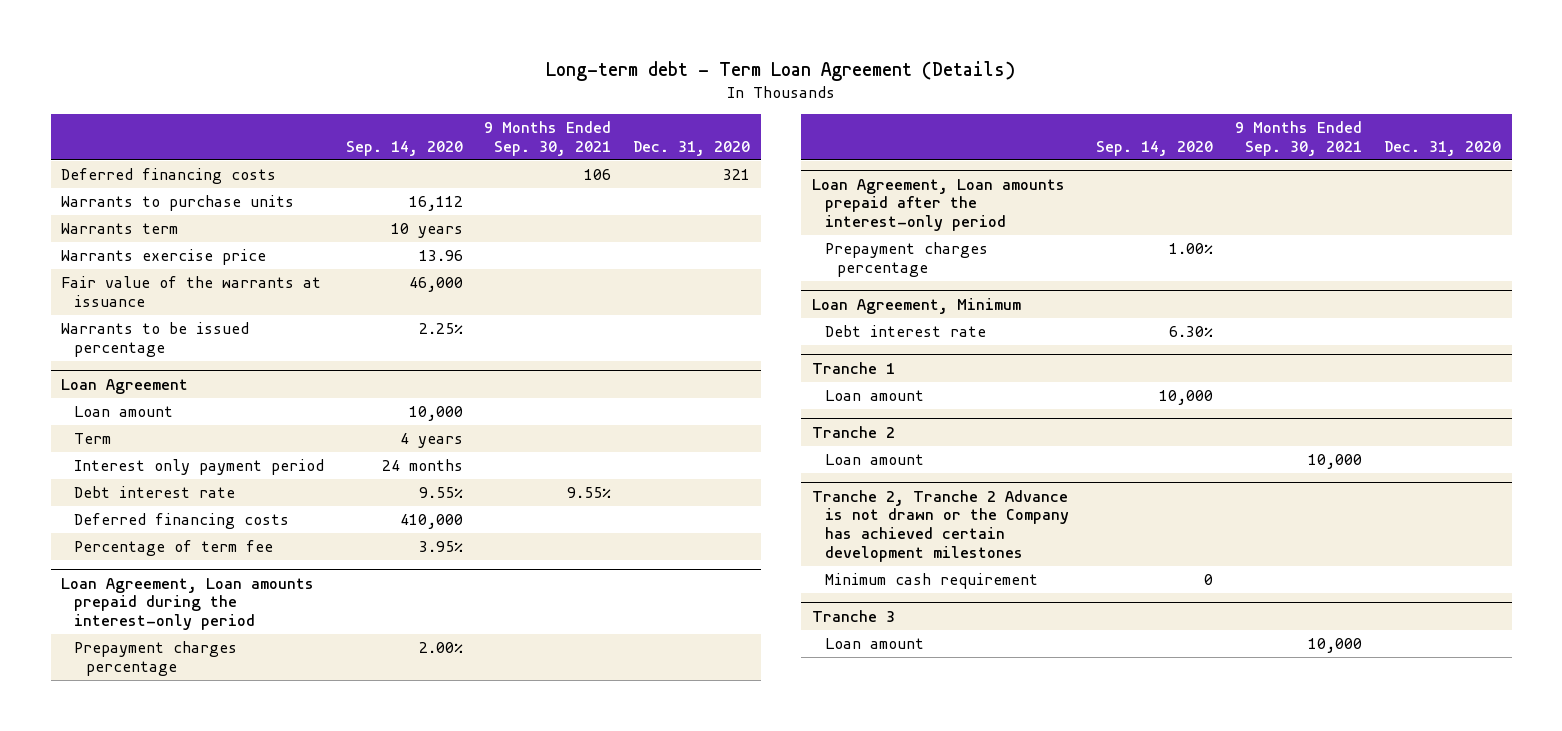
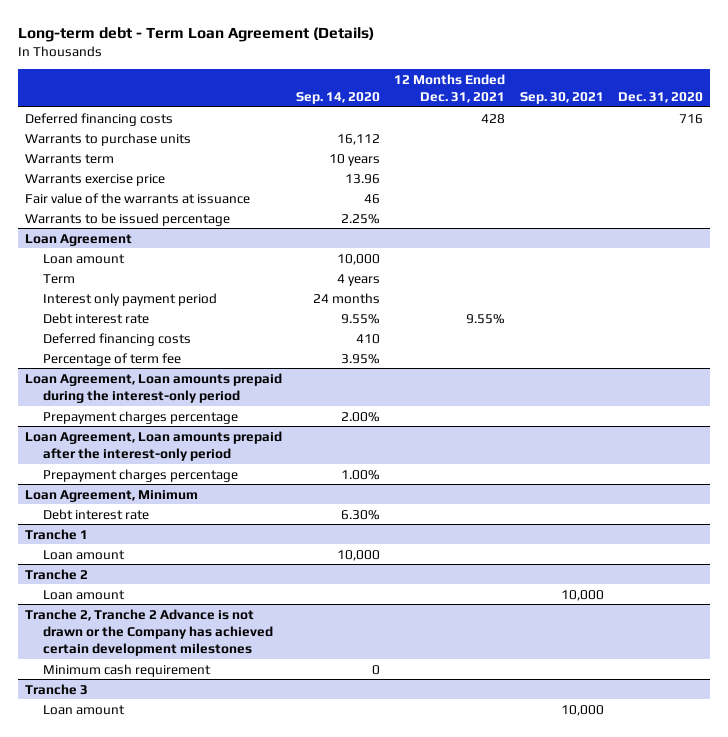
- | Sep. 14, 2020 | 9 Months Ended Sep. 30, 2021 | Dec. 31, 2020
+ | Sep. 14, 2020 | 12 Months Ended Dec. 31, 2021 | Sep. 30, 2021 | Dec. 31, 2020
- Deferred financing costs | | 106 | 321
+ Deferred financing costs | | 428 | | 716
- Fair value of the warrants at issuance | 46,000 | |
+ Fair value of the warrants at issuance | 46 | | |
@ Loan Agreement
- Deferred financing costs | 410,000 | |
+ Deferred financing costs | 410 | | |

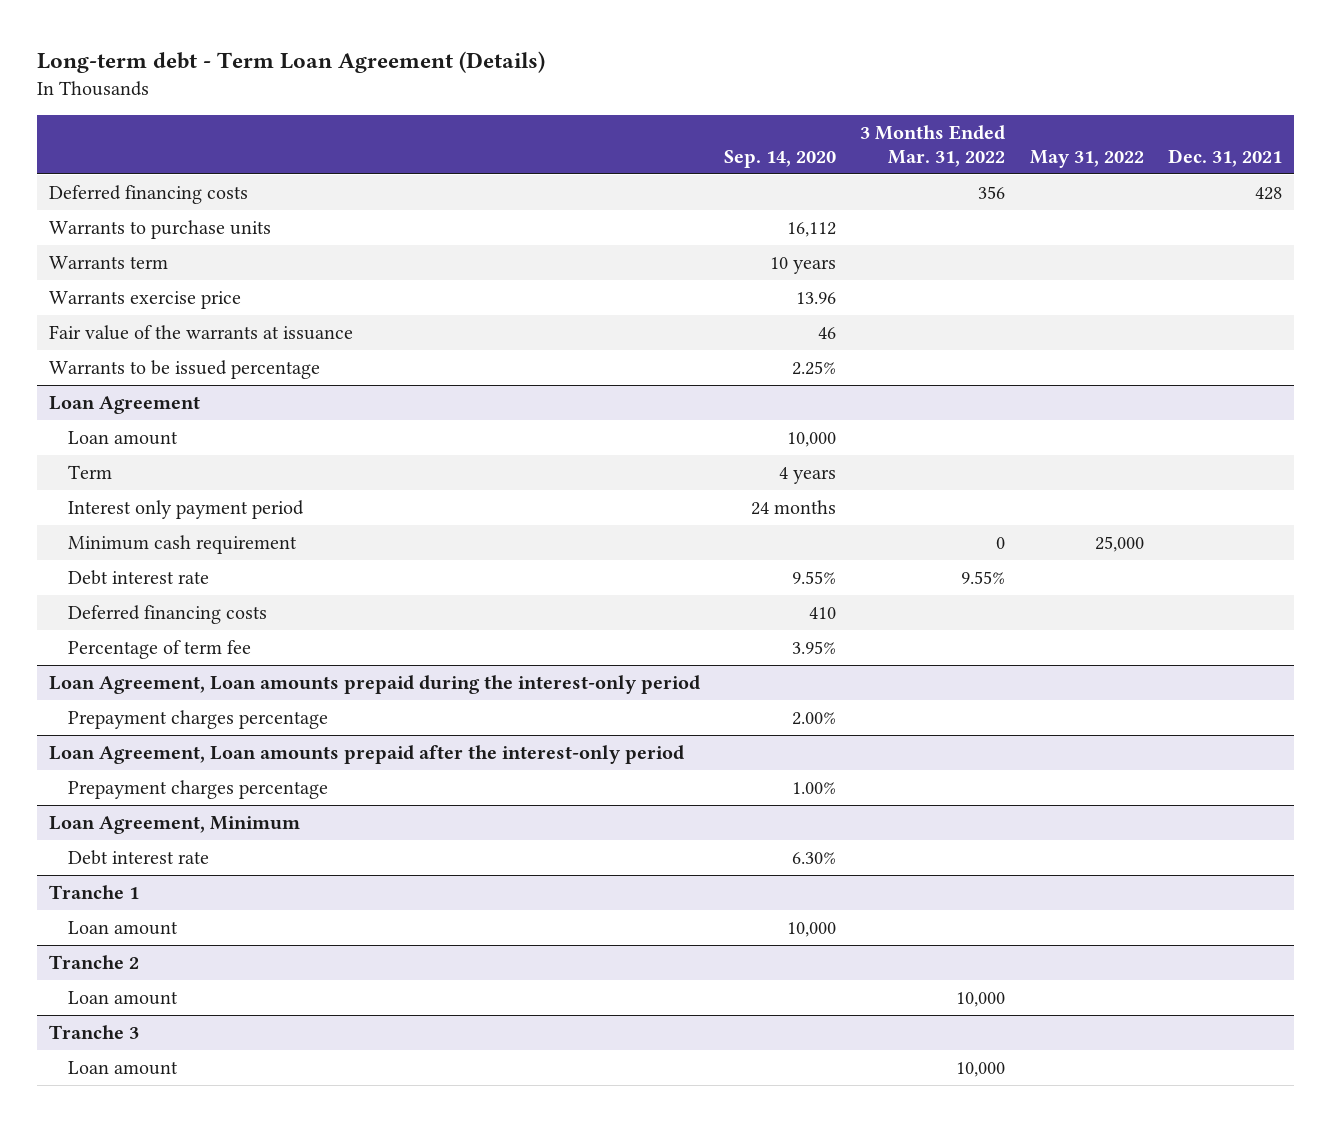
- | Sep. 14, 2020 | 12 Months Ended Dec. 31, 2021 | Sep. 30, 2021 | Dec. 31, 2020
+ | Sep. 14, 2020 | 3 Months Ended Mar. 31, 2022 | May 31, 2022 | Dec. 31, 2021
@ Loan Agreement
+ Minimum cash requirement | | 0 | 25,000 |
- Tranche 2, Tranche 2 Advance is not drawn or the Company has achieved certain development milestones
- Minimum cash requirement | 0 | | |

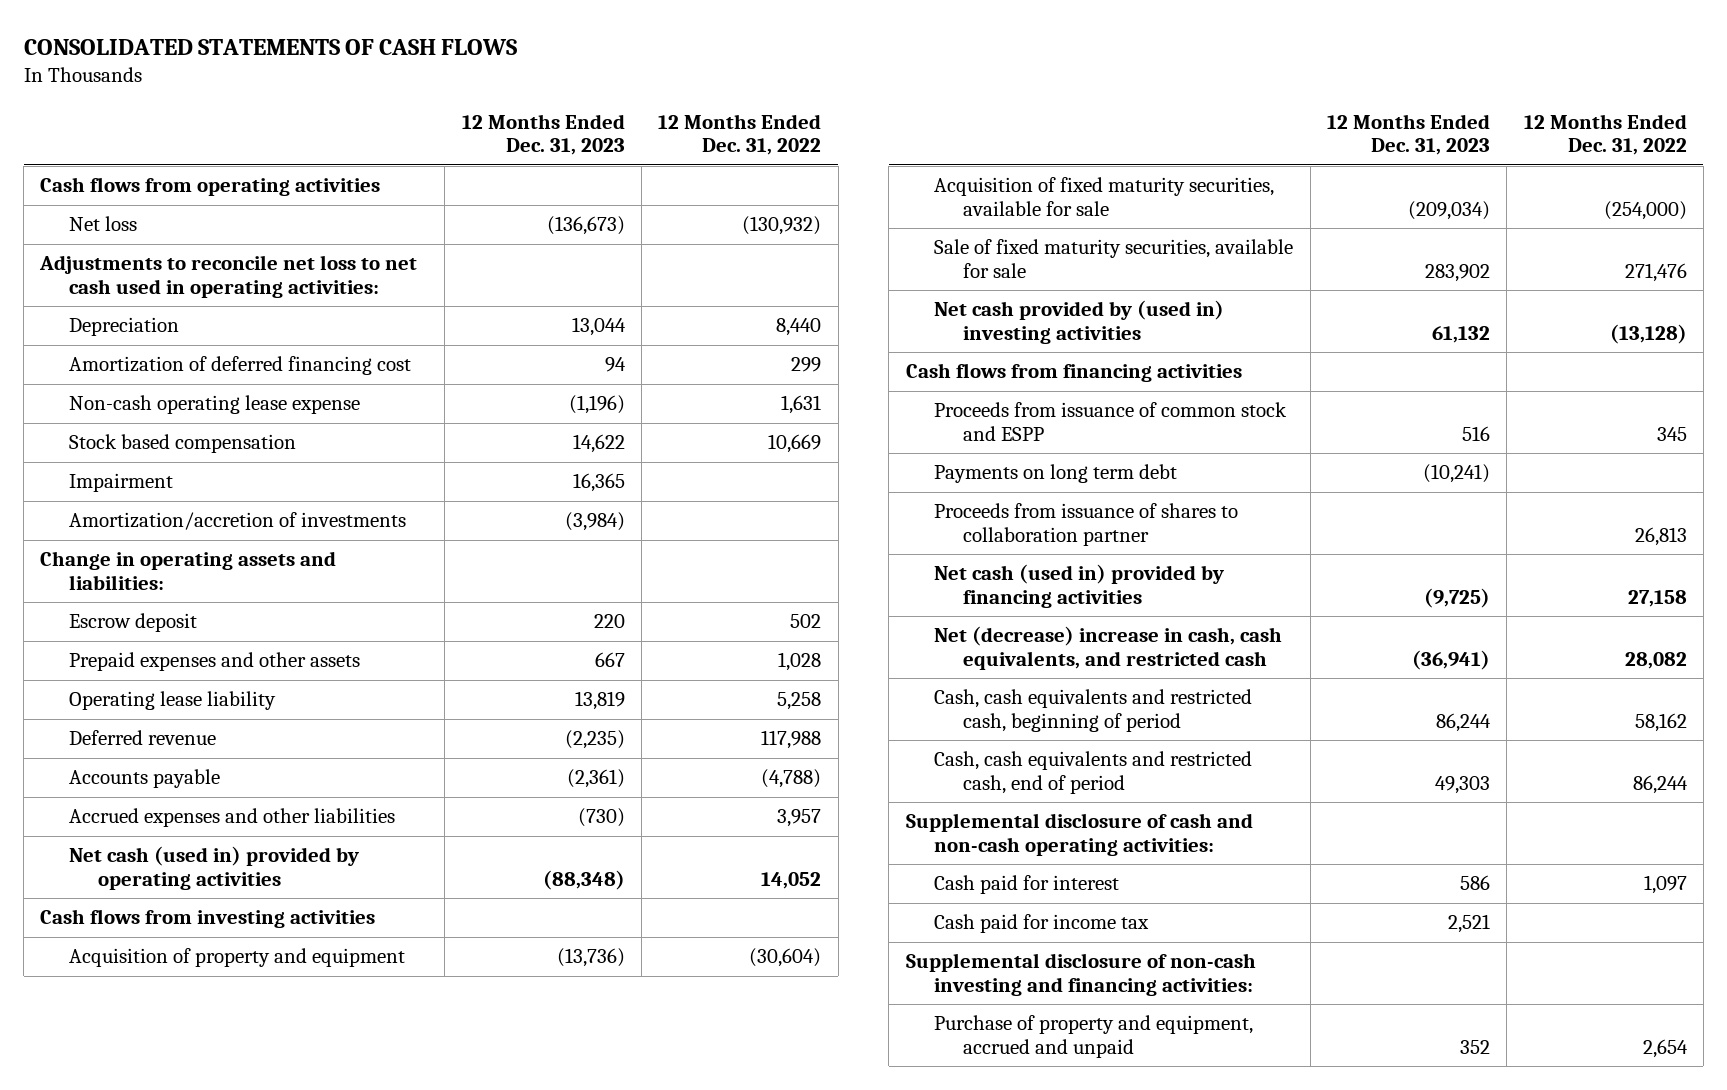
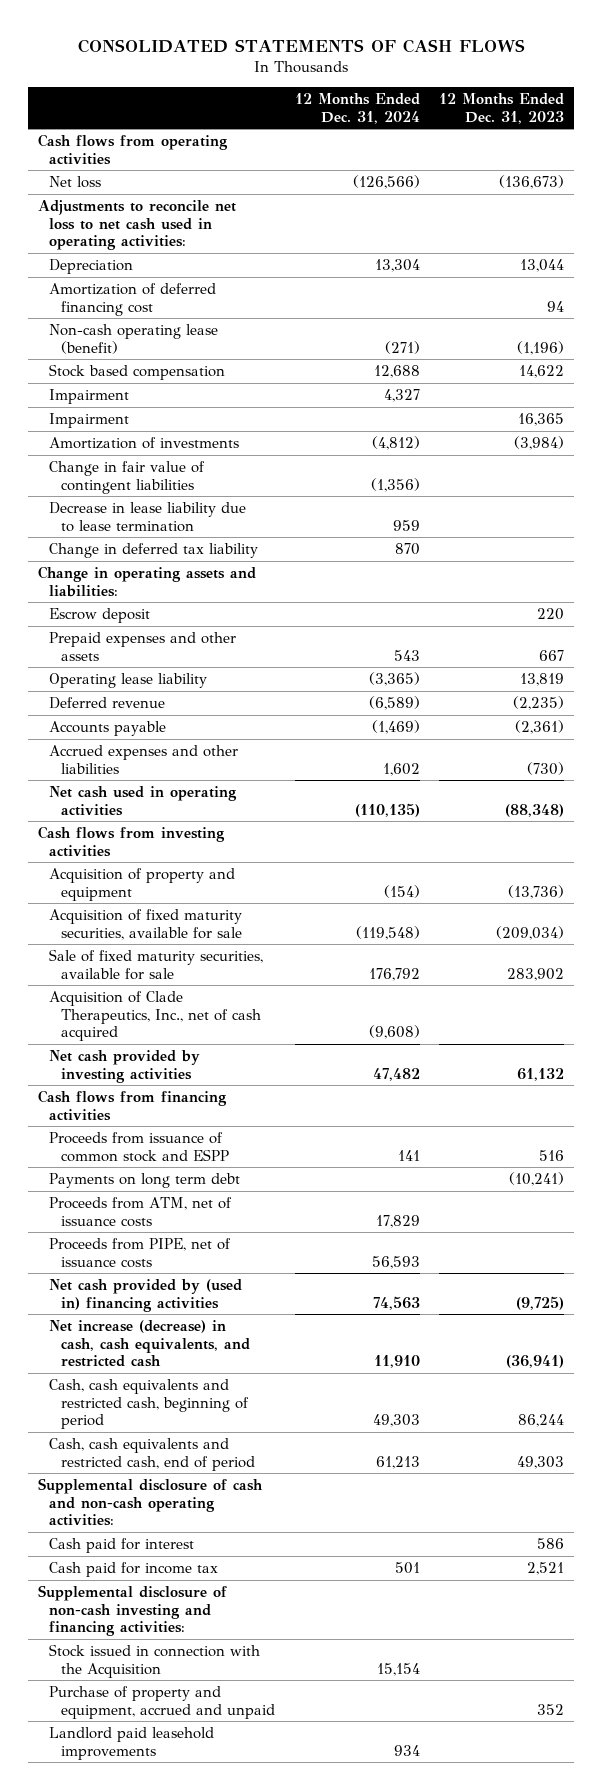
- | 12 Months Ended Dec. 31, 2023 | 12 Months Ended Dec. 31, 2022
+ | 12 Months Ended Dec. 31, 2024 | 12 Months Ended Dec. 31, 2023
- Non-cash operating lease expense | (1,196) | 1,631
+ Non-cash operating lease (benefit) | (271) | (1,196)
+ Impairment | 4,327 |
- Amortization/accretion of investments | (3,984) |
+ Amortization of investments | (4,812) | (3,984)
+ Change in fair value of contingent liabilities | (1,356) |
+ Decrease in lease liability due to lease termination | 959 |
+ Change in deferred tax liability | 870 |
- Net cash (used in) provided by operating activities | (88,348) | 14,052
+ Net cash used in operating activities | (110,135) | (88,348)
- Net cash provided by (used in) investing activities | 61,132 | (13,128)
+ Acquisition of Clade Therapeutics, Inc., net of cash acquired | (9,608) |
+ Net cash provided by investing activities | 47,482 | 61,132
- Proceeds from issuance of shares to collaboration partner | | 26,813
- Net cash (used in) provided by financing activities | (9,725) | 27,158
- Net (decrease) increase in cash, cash equivalents, and restricted cash | (36,941) | 28,082
+ Proceeds from ATM, net of issuance costs | 17,829 |
+ Proceeds from PIPE, net of issuance costs | 56,593 |
+ Net cash provided by (used in) financing activities | 74,563 | (9,725)
+ Net increase (decrease) in cash, cash equivalents, and restricted cash | 11,910 | (36,941)
+ Stock issued in connection with the Acquisition | 15,154 |
+ Landlord paid leasehold improvements | 934 |

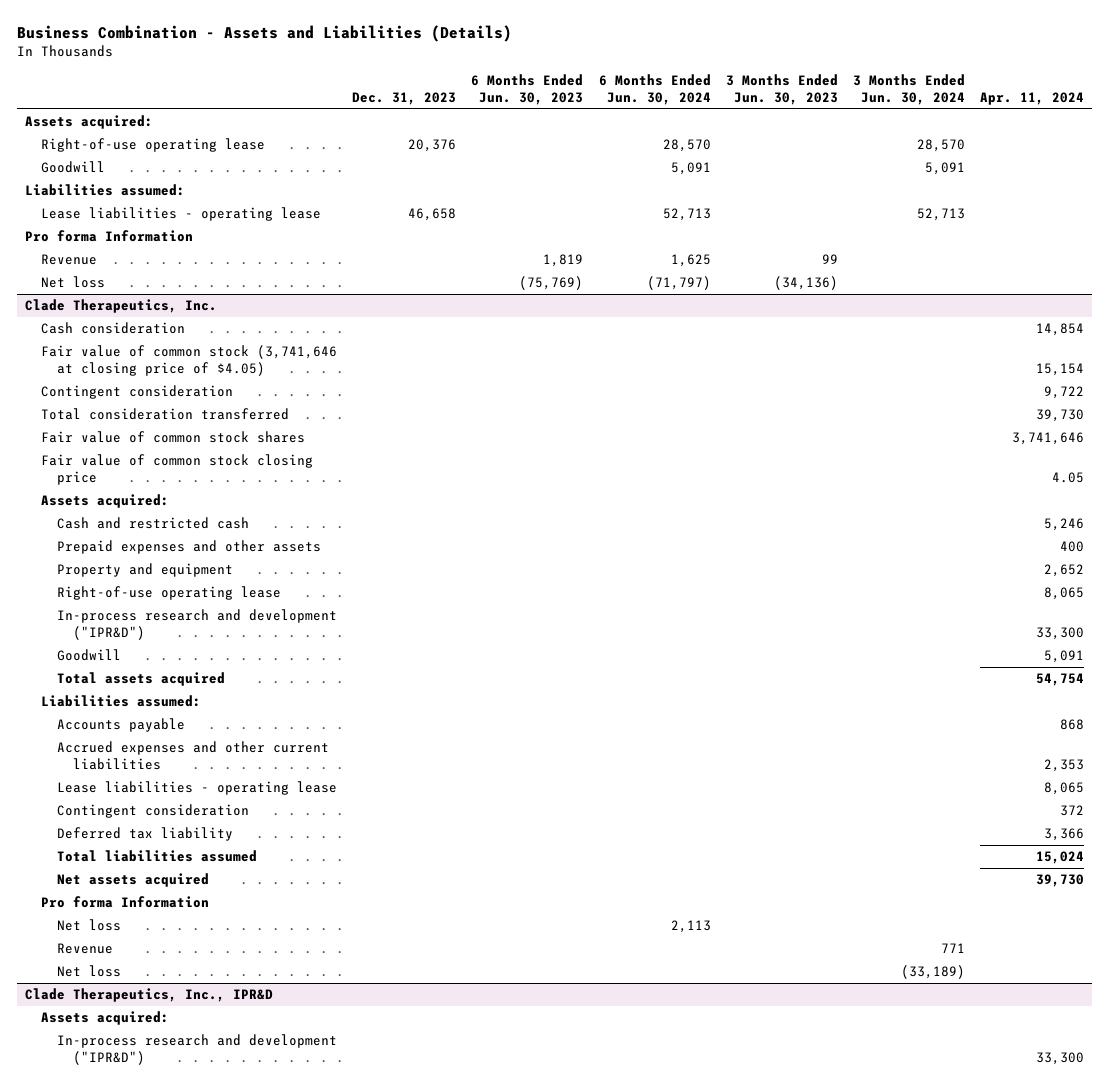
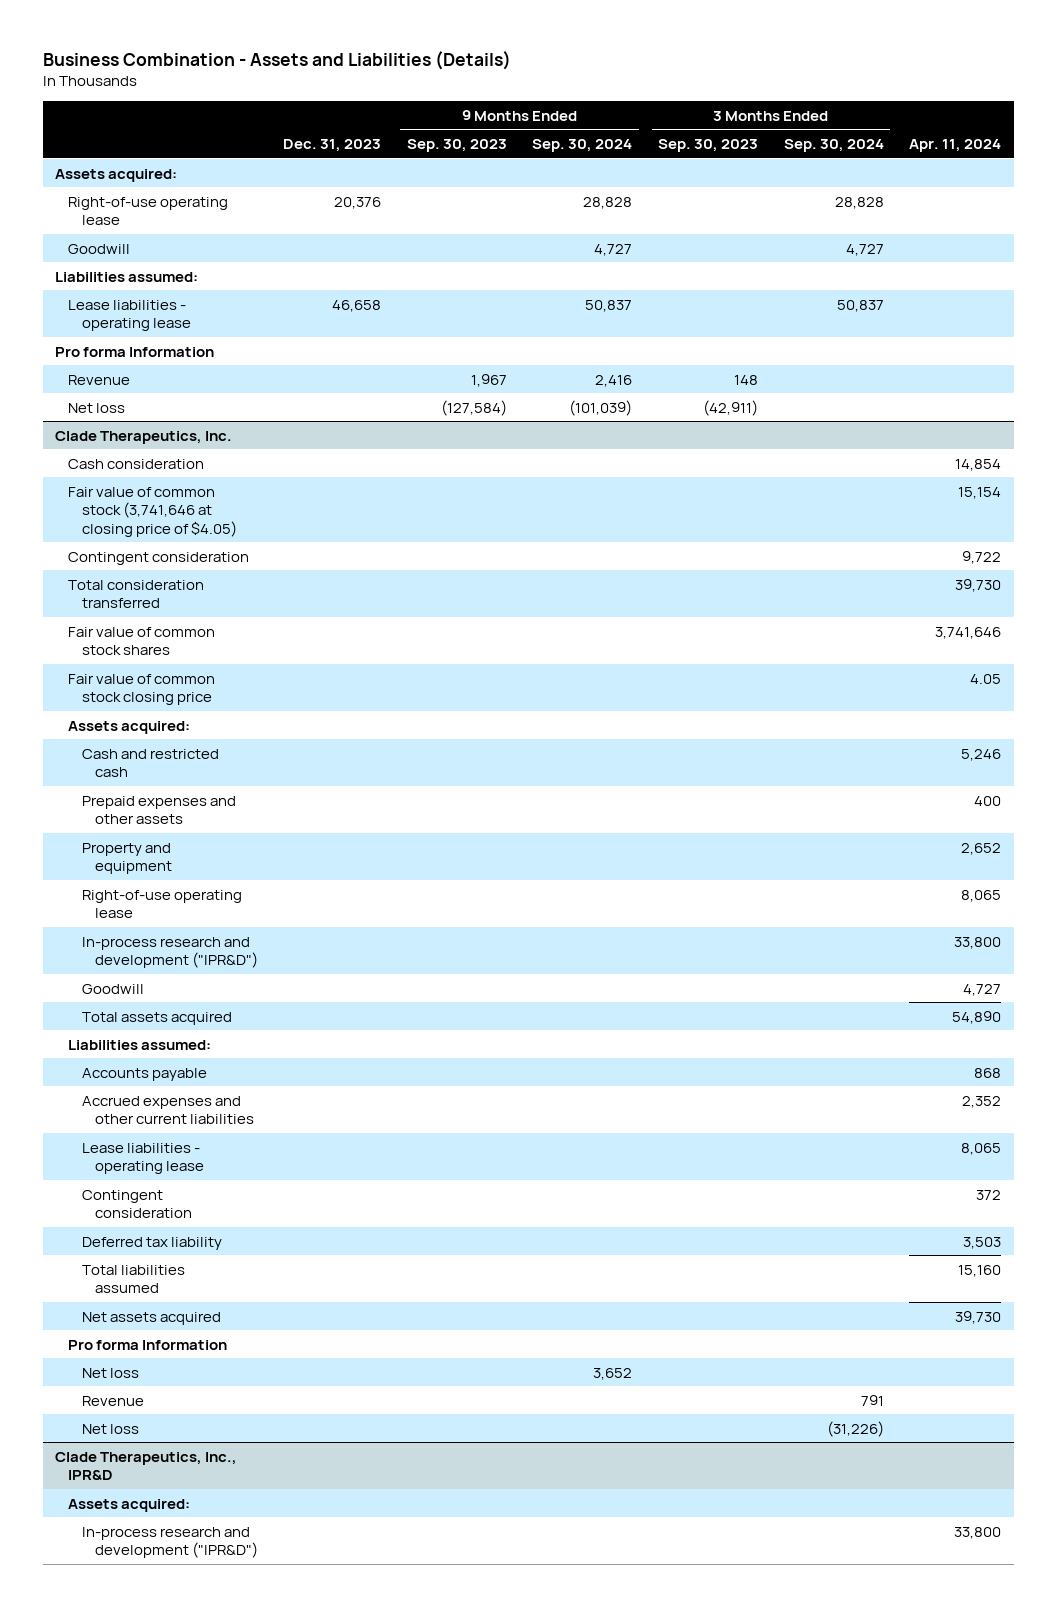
- | Dec. 31, 2023 | 6 Months Ended Jun. 30, 2023 | 6 Months Ended Jun. 30, 2024 | 3 Months Ended Jun. 30, 2023 | 3 Months Ended Jun. 30, 2024 | Apr. 11, 2024
+ | Dec. 31, 2023 | 9 Months Ended Sep. 30, 2023 | 9 Months Ended Sep. 30, 2024 | 3 Months Ended Sep. 30, 2023 | 3 Months Ended Sep. 30, 2024 | Apr. 11, 2024
@ Clade Therapeutics, Inc.
- In-process research and development ("IPR&D") | | | | | | 33,300
- Goodwill | | | | | | 5,091
- Total assets acquired | | | | | | 54,754
+ In-process research and development ("IPR&D") | | | | | | 33,800
+ Goodwill | | | | | | 4,727
+ Total assets acquired | | | | | | 54,890
- Accrued expenses and other current liabilities | | | | | | 2,353
+ Accrued expenses and other current liabilities | | | | | | 2,352
- Deferred tax liability | | | | | | 3,366
- Total liabilities assumed | | | | | | 15,024
+ Deferred tax liability | | | | | | 3,503
+ Total liabilities assumed | | | | | | 15,160
@ Clade Therapeutics, Inc., IPR&D
- In-process research and development ("IPR&D") | | | | | | 33,300
+ In-process research and development ("IPR&D") | | | | | | 33,800

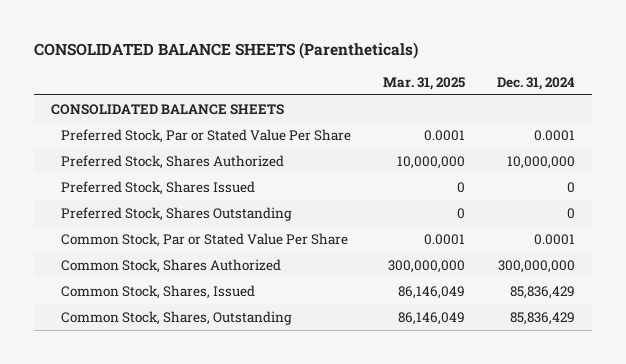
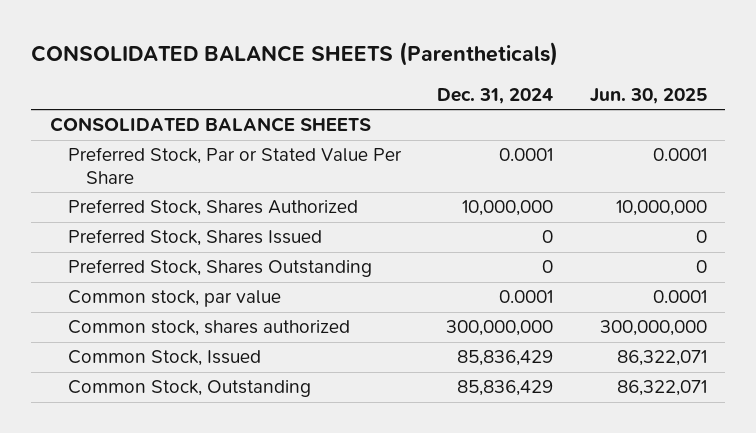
- | Mar. 31, 2025 | Dec. 31, 2024
+ | Dec. 31, 2024 | Jun. 30, 2025
- Common Stock, Par or Stated Value Per Share | 0.0001 | 0.0001
- Common Stock, Shares Authorized | 300,000,000 | 300,000,000
- Common Stock, Shares, Issued | 86,146,049 | 85,836,429
- Common Stock, Shares, Outstanding | 86,146,049 | 85,836,429
+ Common stock, par value | 0.0001 | 0.0001
+ Common stock, shares authorized | 300,000,000 | 300,000,000
+ Common Stock, Issued | 85,836,429 | 86,322,071
+ Common Stock, Outstanding | 85,836,429 | 86,322,071

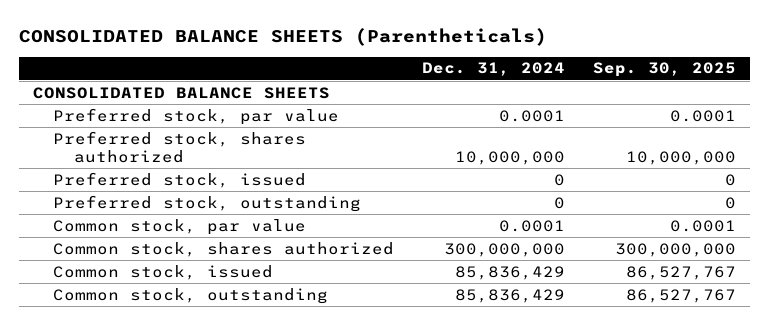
- | Dec. 31, 2024 | Jun. 30, 2025
+ | Dec. 31, 2024 | Sep. 30, 2025
- Preferred Stock, Par or Stated Value Per Share | 0.0001 | 0.0001
- Preferred Stock, Shares Authorized | 10,000,000 | 10,000,000
- Preferred Stock, Shares Issued | 0 | 0
- Preferred Stock, Shares Outstanding | 0 | 0
+ Preferred stock, par value | 0.0001 | 0.0001
+ Preferred stock, shares authorized | 10,000,000 | 10,000,000
+ Preferred stock, issued | 0 | 0
+ Preferred stock, outstanding | 0 | 0
- Common Stock, Issued | 85,836,429 | 86,322,071
- Common Stock, Outstanding | 85,836,429 | 86,322,071
+ Common stock, issued | 85,836,429 | 86,527,767
+ Common stock, outstanding | 85,836,429 | 86,527,767

